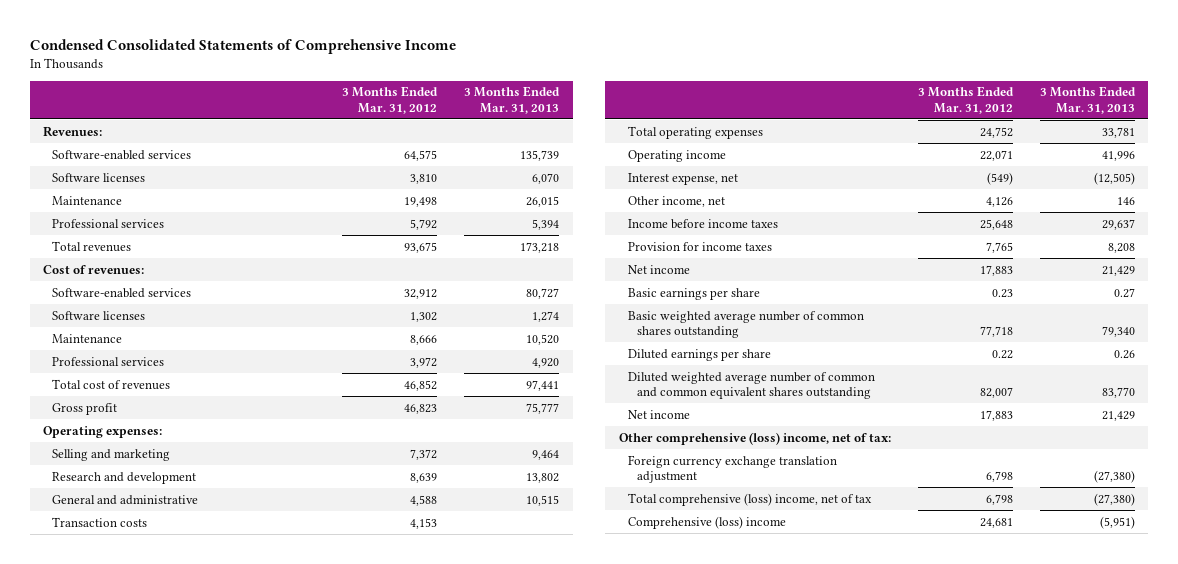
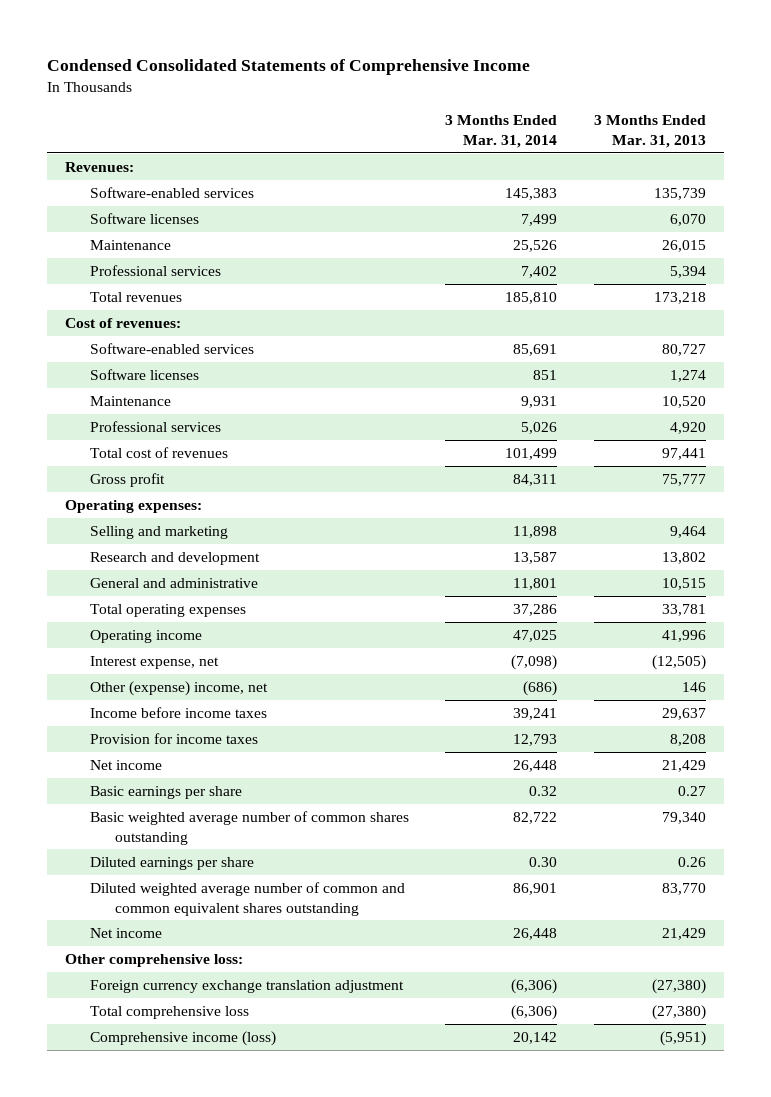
- | 3 Months Ended Mar. 31, 2012 | 3 Months Ended Mar. 31, 2013
+ | 3 Months Ended Mar. 31, 2014 | 3 Months Ended Mar. 31, 2013
- Transaction costs | 4,153 |
- Other income, net | 4,126 | 146
+ Other (expense) income, net | (686) | 146
- Other comprehensive (loss) income, net of tax:
+ Other comprehensive loss:
- Total comprehensive (loss) income, net of tax | 6,798 | (27,380)
- Comprehensive (loss) income | 24,681 | (5,951)
+ Total comprehensive loss | (6,306) | (27,380)
+ Comprehensive income (loss) | 20,142 | (5,951)

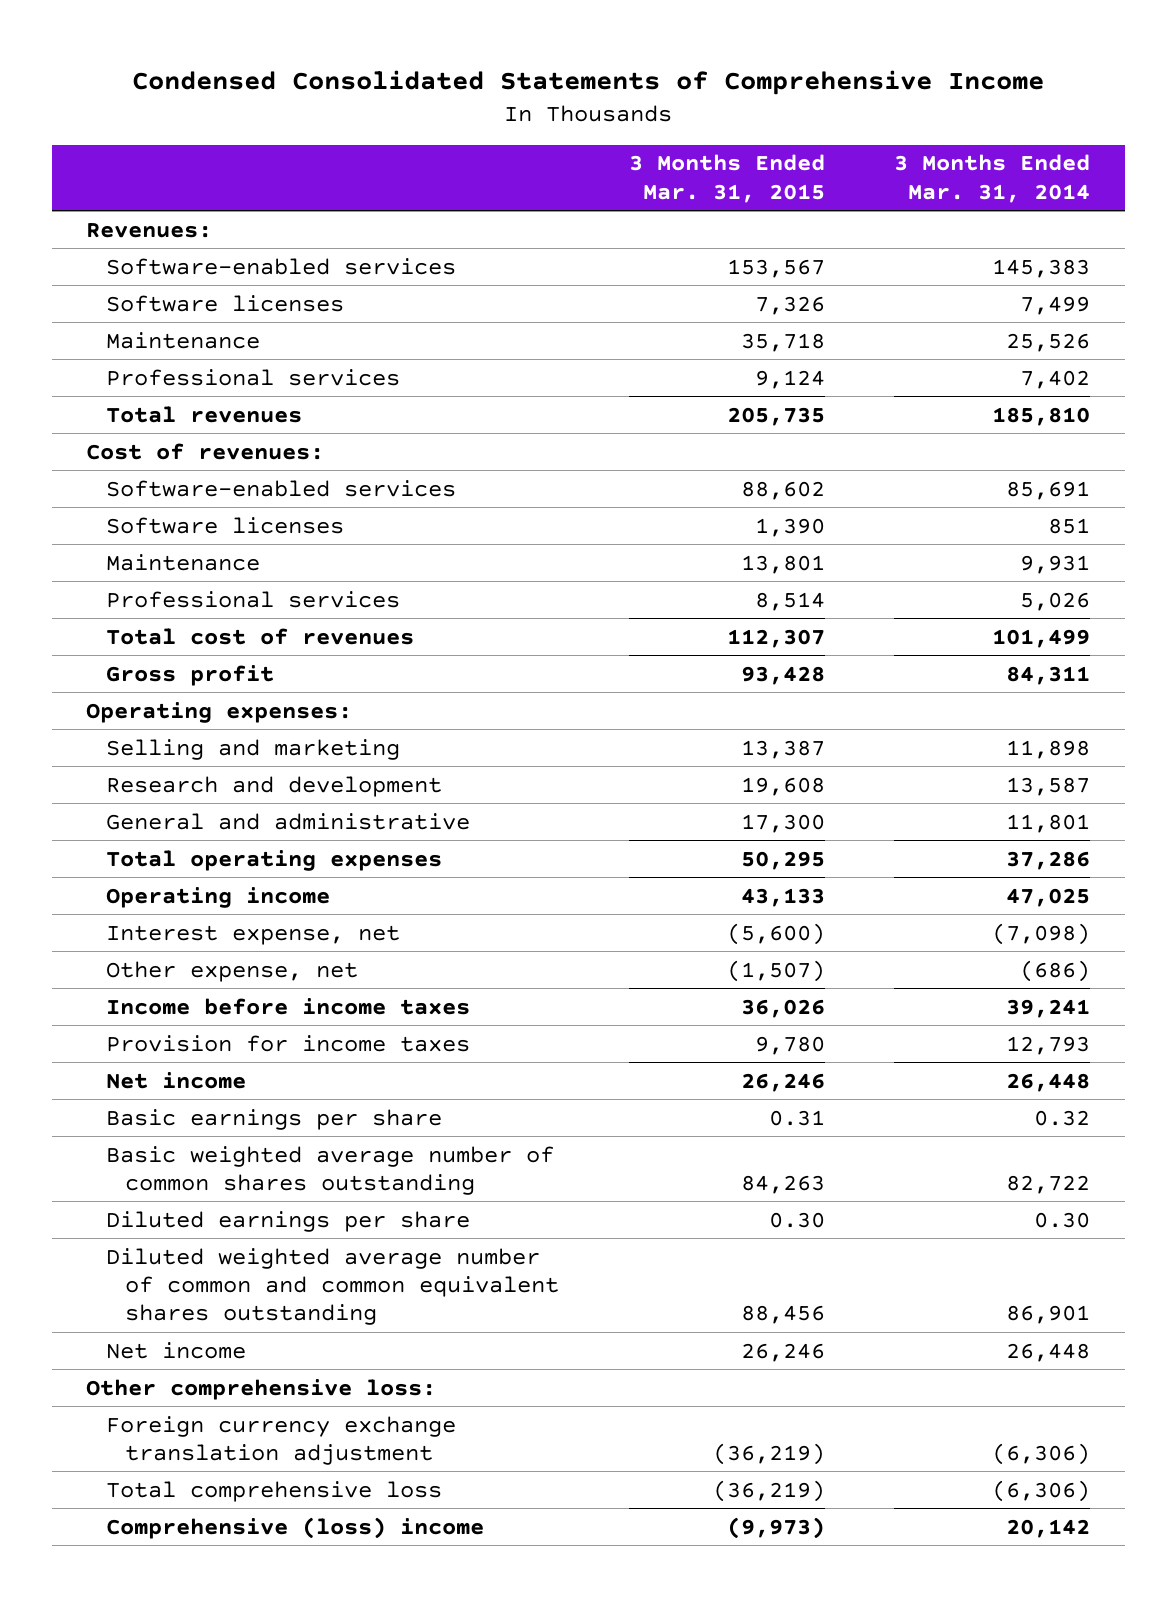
- | 3 Months Ended Mar. 31, 2014 | 3 Months Ended Mar. 31, 2013
+ | 3 Months Ended Mar. 31, 2015 | 3 Months Ended Mar. 31, 2014
- Other (expense) income, net | (686) | 146
+ Other expense, net | (1,507) | (686)
- Comprehensive income (loss) | 20,142 | (5,951)
+ Comprehensive (loss) income | (9,973) | 20,142

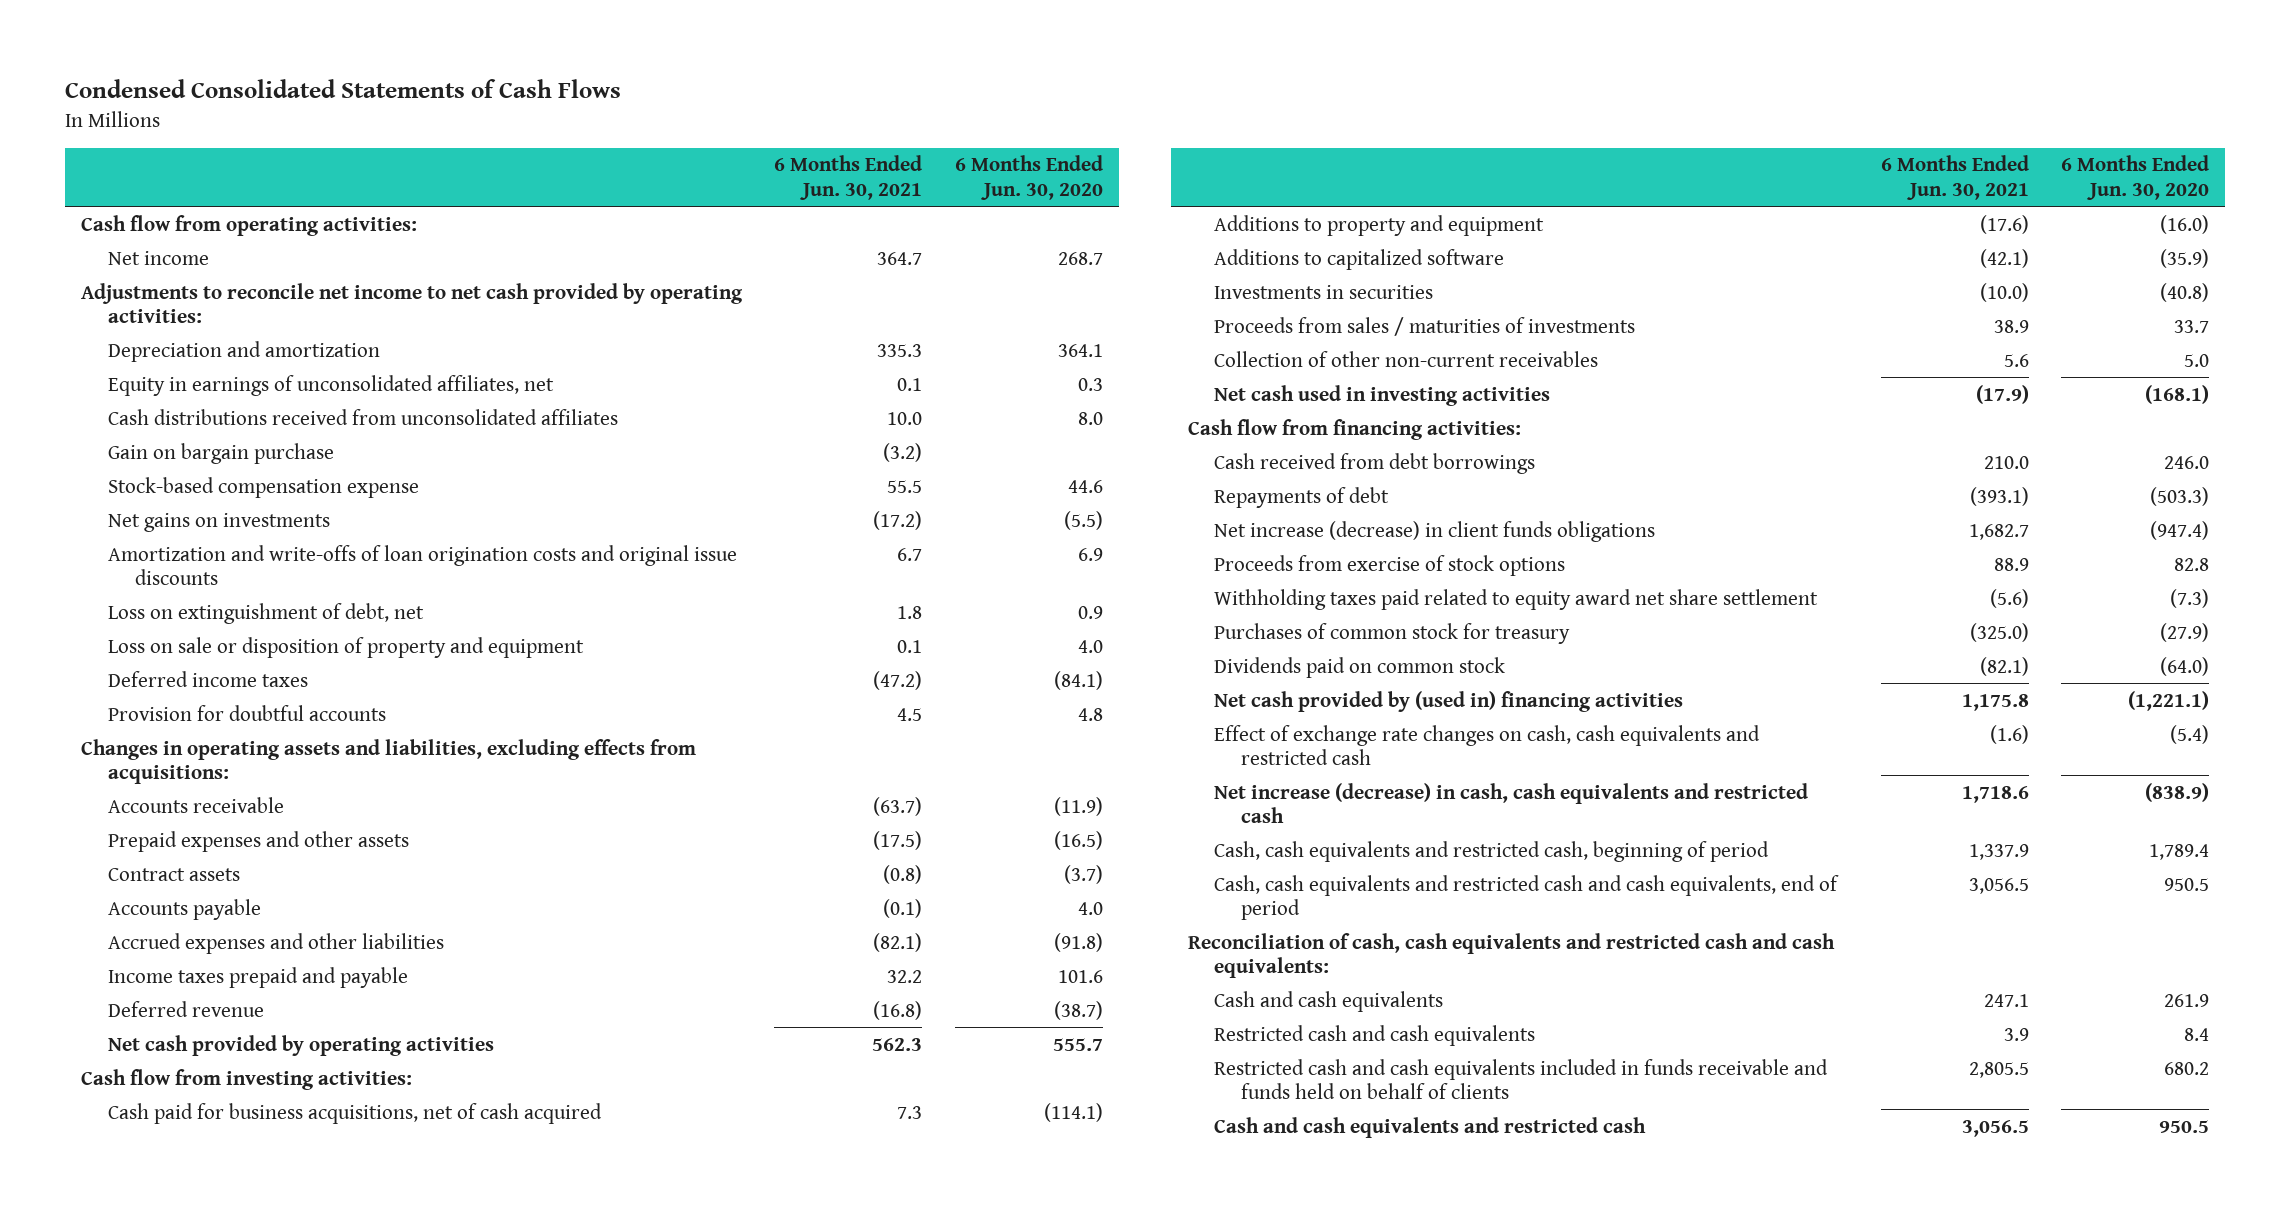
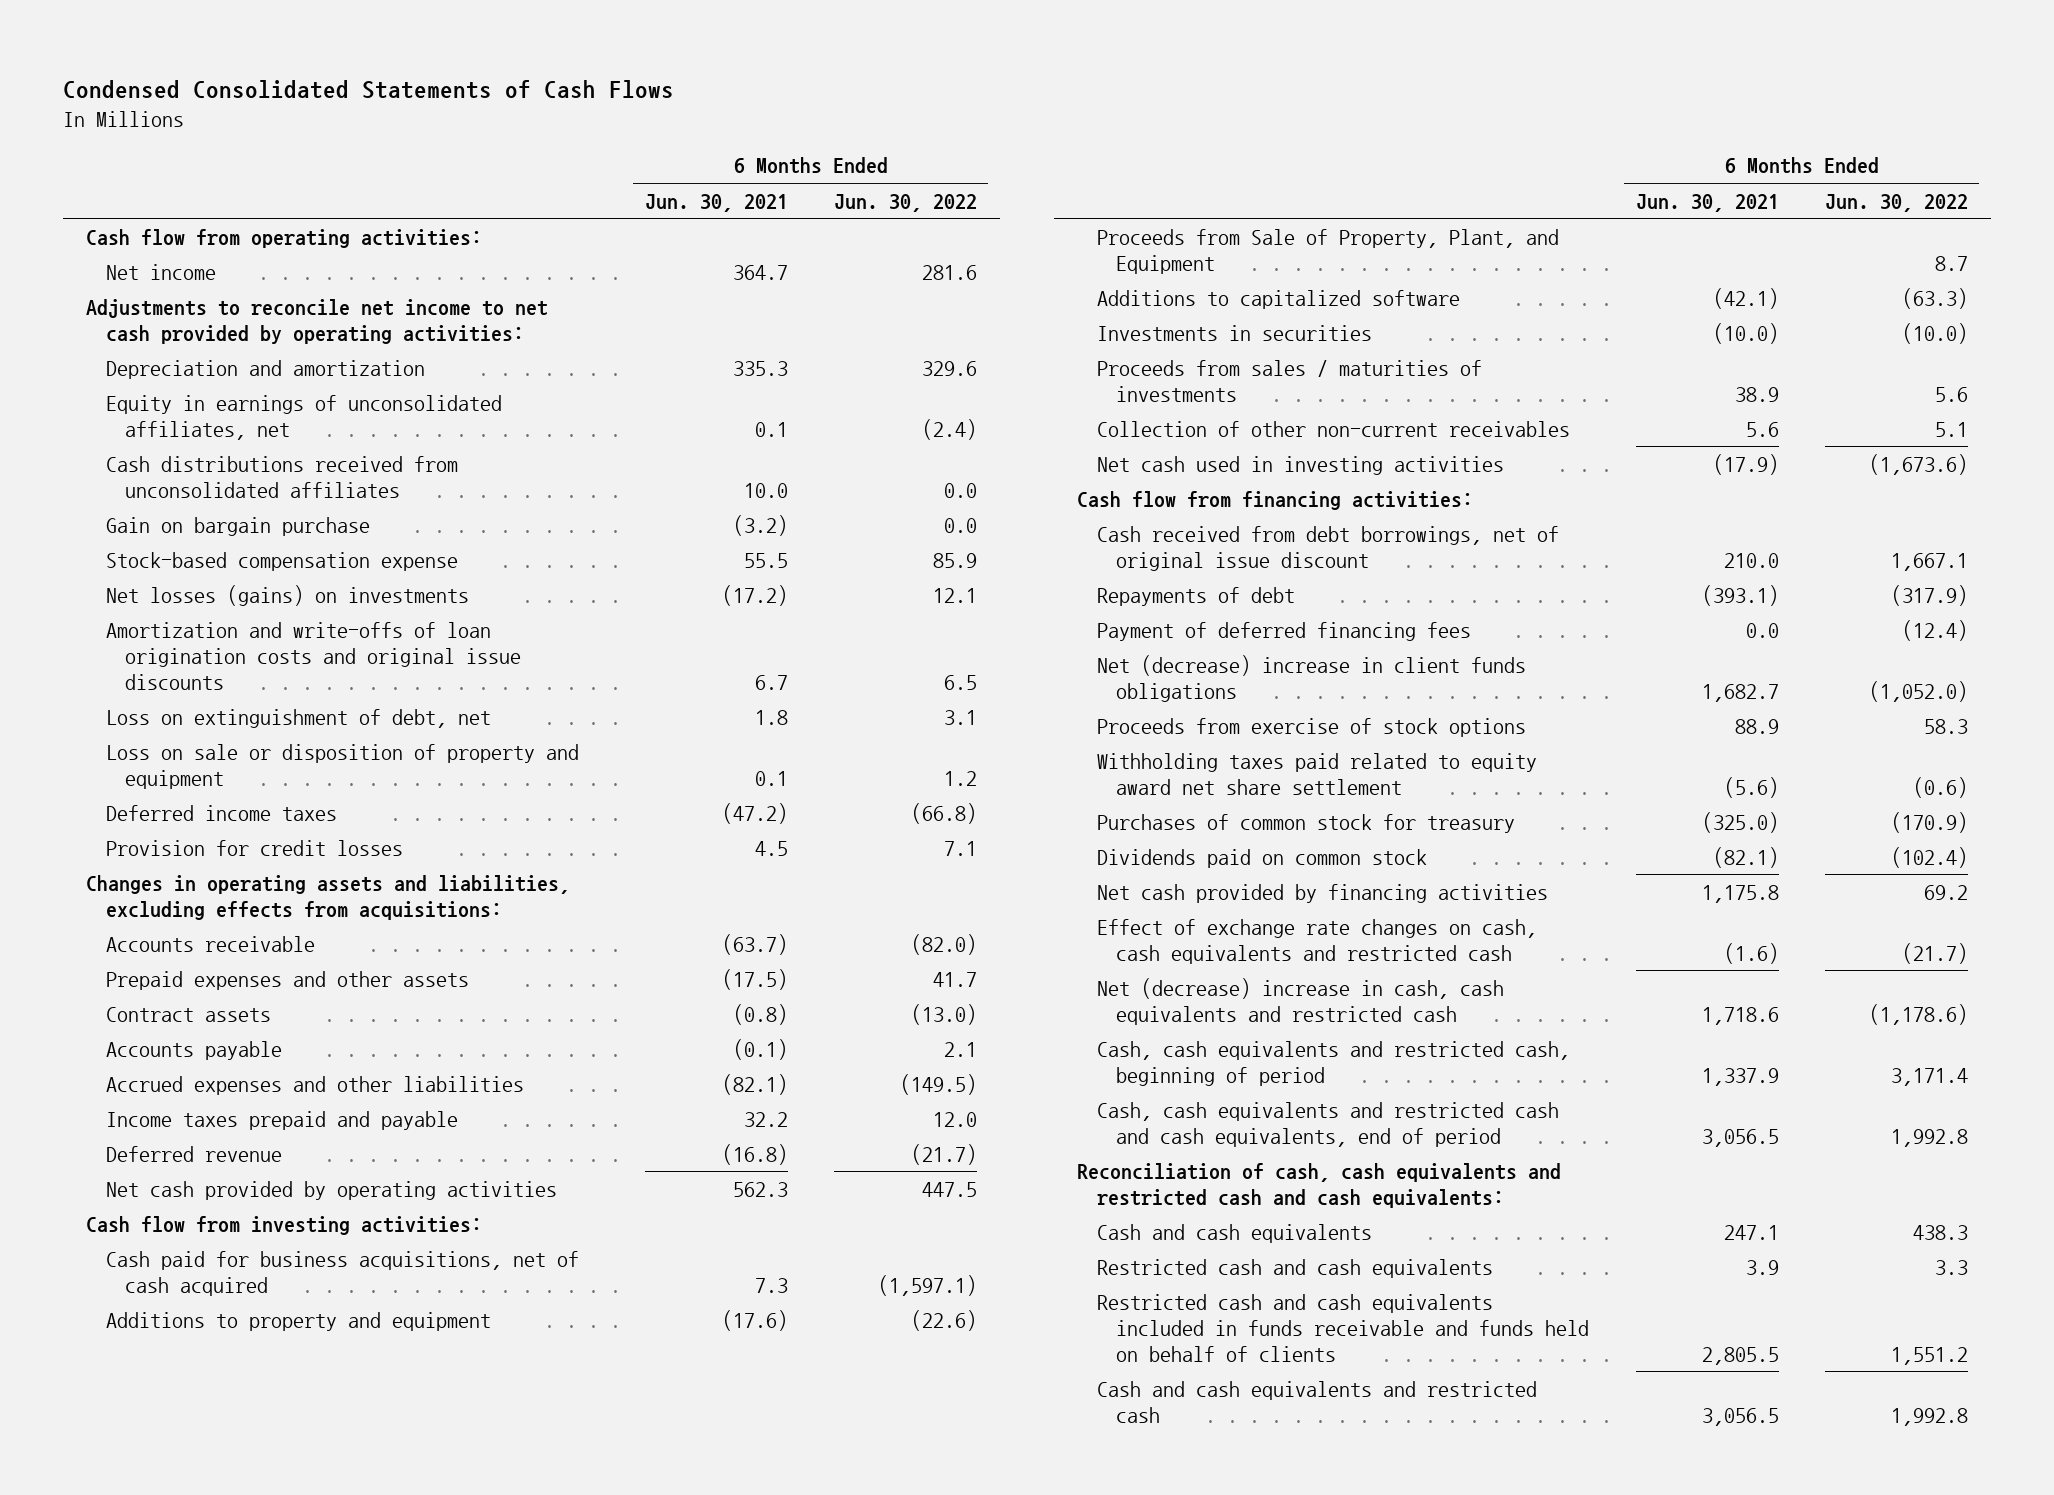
- | 6 Months Ended Jun. 30, 2021 | 6 Months Ended Jun. 30, 2020
+ | 6 Months Ended Jun. 30, 2021 | 6 Months Ended Jun. 30, 2022
- Net gains on investments | (17.2) | (5.5)
+ Net losses (gains) on investments | (17.2) | 12.1
- Provision for doubtful accounts | 4.5 | 4.8
+ Provision for credit losses | 4.5 | 7.1
+ Proceeds from Sale of Property, Plant, and Equipment | | 8.7
- Cash received from debt borrowings | 210.0 | 246.0
+ Cash received from debt borrowings, net of original issue discount | 210.0 | 1,667.1
- Net increase (decrease) in client funds obligations | 1,682.7 | (947.4)
+ Payment of deferred financing fees | 0.0 | (12.4)
+ Net (decrease) increase in client funds obligations | 1,682.7 | (1,052.0)
- Net cash provided by (used in) financing activities | 1,175.8 | (1,221.1)
+ Net cash provided by financing activities | 1,175.8 | 69.2
- Net increase (decrease) in cash, cash equivalents and restricted cash | 1,718.6 | (838.9)
+ Net (decrease) increase in cash, cash equivalents and restricted cash | 1,718.6 | (1,178.6)

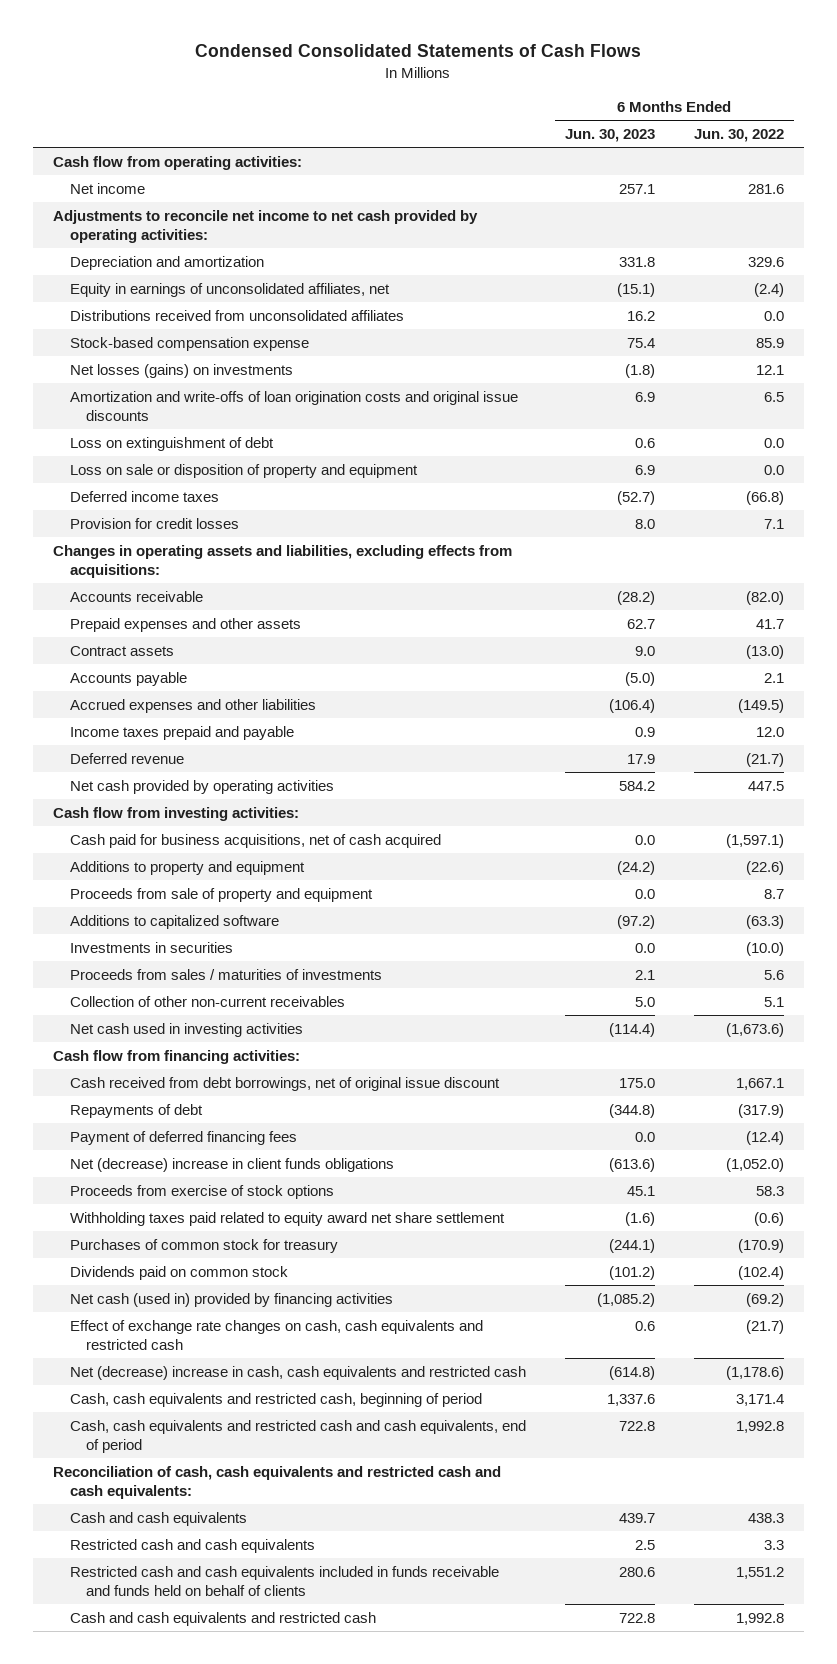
- | 6 Months Ended Jun. 30, 2021 | 6 Months Ended Jun. 30, 2022
+ | 6 Months Ended Jun. 30, 2023 | 6 Months Ended Jun. 30, 2022
- Cash distributions received from unconsolidated affiliates | 10.0 | 0.0
- Gain on bargain purchase | (3.2) | 0.0
+ Distributions received from unconsolidated affiliates | 16.2 | 0.0
- Loss on extinguishment of debt, net | 1.8 | 3.1
- Loss on sale or disposition of property and equipment | 0.1 | 1.2
+ Loss on extinguishment of debt | 0.6 | 0.0
+ Loss on sale or disposition of property and equipment | 6.9 | 0.0
- Proceeds from Sale of Property, Plant, and Equipment | | 8.7
+ Proceeds from sale of property and equipment | 0.0 | 8.7
- Net cash provided by financing activities | 1,175.8 | 69.2
+ Net cash (used in) provided by financing activities | (1,085.2) | (69.2)

